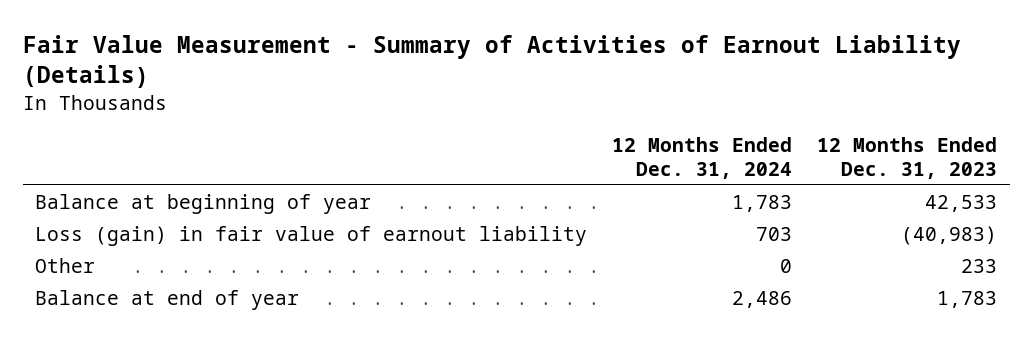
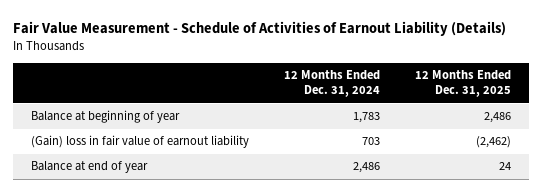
- Fair Value Measurement - Summary of Activities of Earnout Liability (Details)
+ Fair Value Measurement - Schedule of Activities of Earnout Liability (Details)
- | 12 Months Ended Dec. 31, 2024 | 12 Months Ended Dec. 31, 2023
+ | 12 Months Ended Dec. 31, 2024 | 12 Months Ended Dec. 31, 2025
- Loss (gain) in fair value of earnout liability | 703 | (40,983)
- Other | 0 | 233
+ (Gain) loss in fair value of earnout liability | 703 | (2,462)

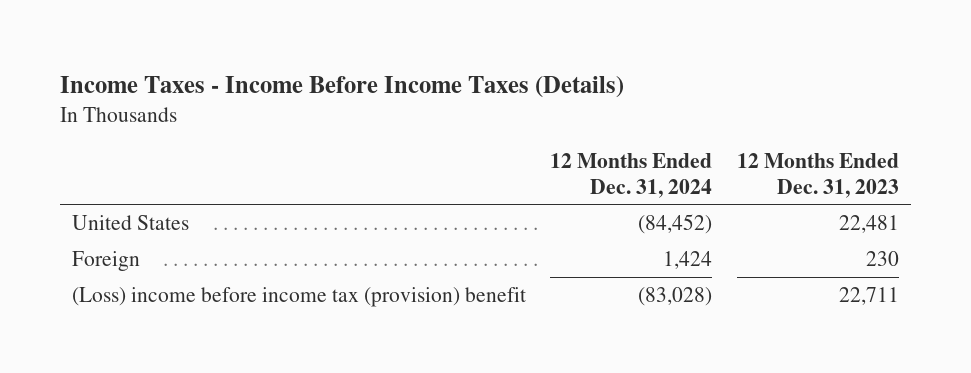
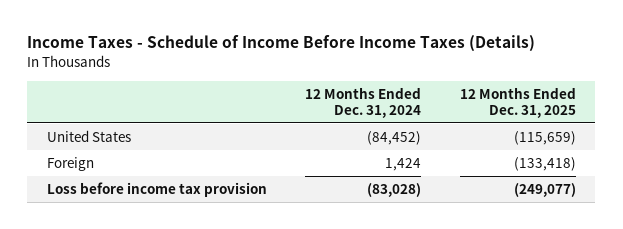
- Income Taxes - Income Before Income Taxes (Details)
+ Income Taxes - Schedule of Income Before Income Taxes (Details)
- | 12 Months Ended Dec. 31, 2024 | 12 Months Ended Dec. 31, 2023
+ | 12 Months Ended Dec. 31, 2024 | 12 Months Ended Dec. 31, 2025
- (Loss) income before income tax (provision) benefit | (83,028) | 22,711
+ Loss before income tax provision | (83,028) | (249,077)

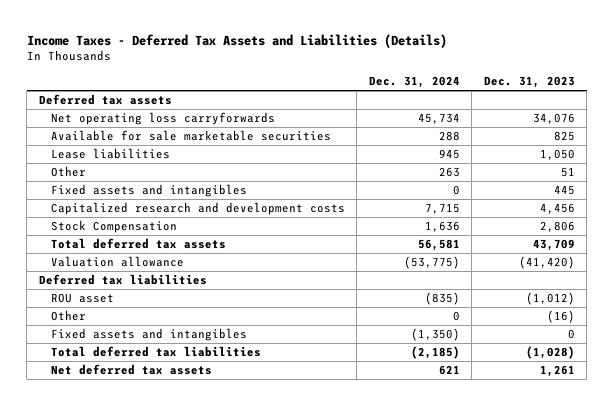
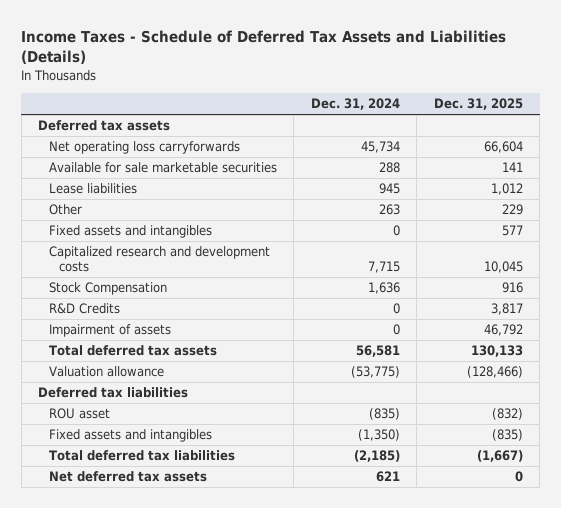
- Income Taxes - Deferred Tax Assets and Liabilities (Details)
+ Income Taxes - Schedule of Deferred Tax Assets and Liabilities (Details)
- | Dec. 31, 2024 | Dec. 31, 2023
+ | Dec. 31, 2024 | Dec. 31, 2025
+ R&D Credits | 0 | 3,817
+ Impairment of assets | 0 | 46,792
- Other | 0 | (16)

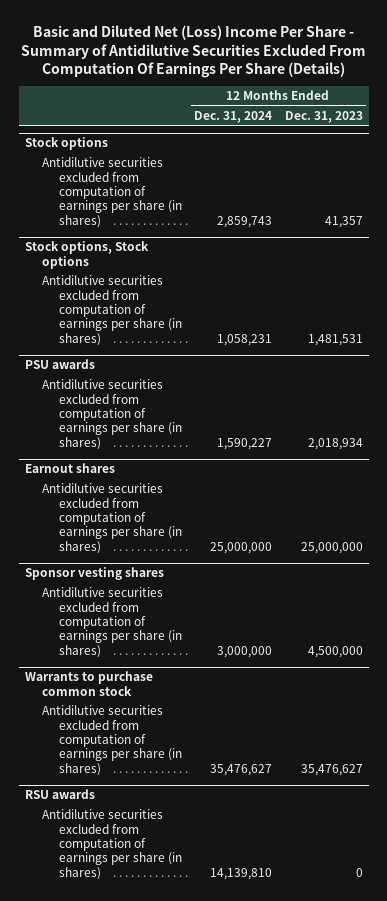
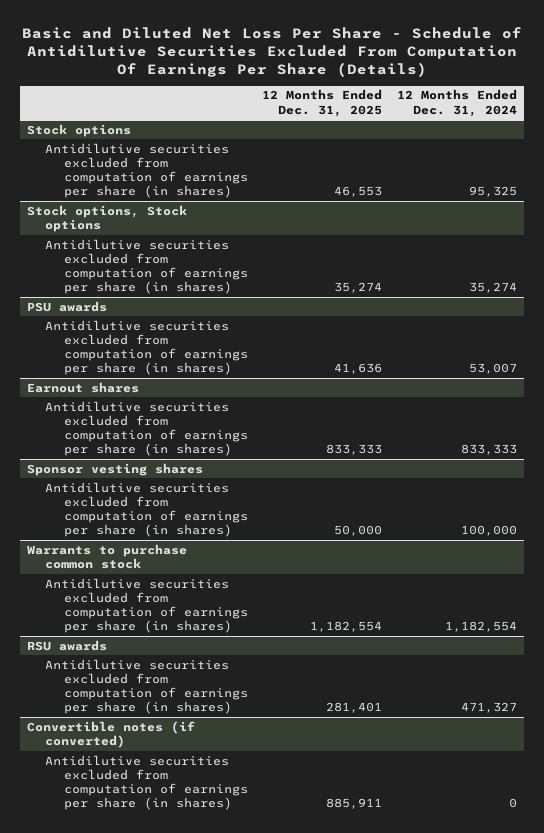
- Basic and Diluted Net (Loss) Income Per Share - Summary of Antidilutive Securities Excluded From Computation Of Earnings Per Share (Details)
+ Basic and Diluted Net Loss Per Share - Schedule of Antidilutive Securities Excluded From Computation Of Earnings Per Share (Details)
- | 12 Months Ended Dec. 31, 2024 | 12 Months Ended Dec. 31, 2023
+ | 12 Months Ended Dec. 31, 2025 | 12 Months Ended Dec. 31, 2024
@ Stock options
- Antidilutive securities excluded from computation of earnings per share (in shares) | 2,859,743 | 41,357
+ Antidilutive securities excluded from computation of earnings per share (in shares) | 46,553 | 95,325
@ Stock options, Stock options
- Antidilutive securities excluded from computation of earnings per share (in shares) | 1,058,231 | 1,481,531
+ Antidilutive securities excluded from computation of earnings per share (in shares) | 35,274 | 35,274
@ PSU awards
- Antidilutive securities excluded from computation of earnings per share (in shares) | 1,590,227 | 2,018,934
+ Antidilutive securities excluded from computation of earnings per share (in shares) | 41,636 | 53,007
@ Earnout shares
- Antidilutive securities excluded from computation of earnings per share (in shares) | 25,000,000 | 25,000,000
+ Antidilutive securities excluded from computation of earnings per share (in shares) | 833,333 | 833,333
@ Sponsor vesting shares
- Antidilutive securities excluded from computation of earnings per share (in shares) | 3,000,000 | 4,500,000
+ Antidilutive securities excluded from computation of earnings per share (in shares) | 50,000 | 100,000
@ Warrants to purchase common stock
- Antidilutive securities excluded from computation of earnings per share (in shares) | 35,476,627 | 35,476,627
+ Antidilutive securities excluded from computation of earnings per share (in shares) | 1,182,554 | 1,182,554
@ RSU awards
- Antidilutive securities excluded from computation of earnings per share (in shares) | 14,139,810 | 0
+ Antidilutive securities excluded from computation of earnings per share (in shares) | 281,401 | 471,327
+ Convertible notes (if converted)
+ Antidilutive securities excluded from computation of earnings per share (in shares) | 885,911 | 0

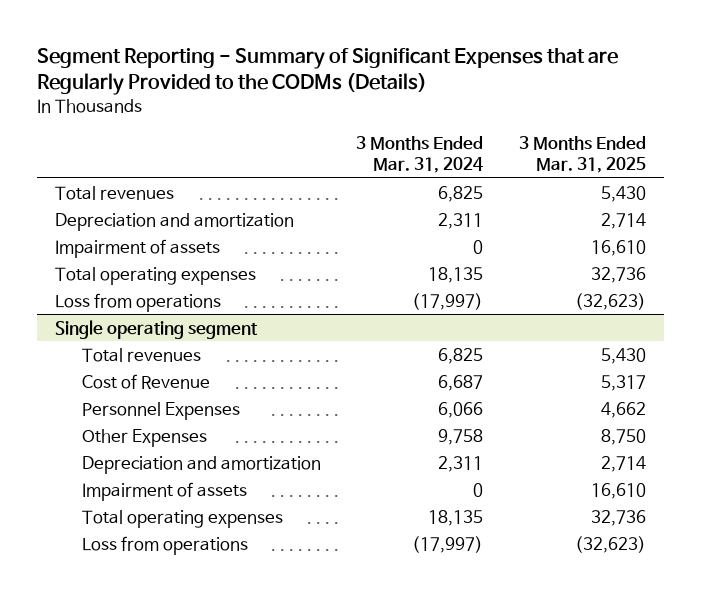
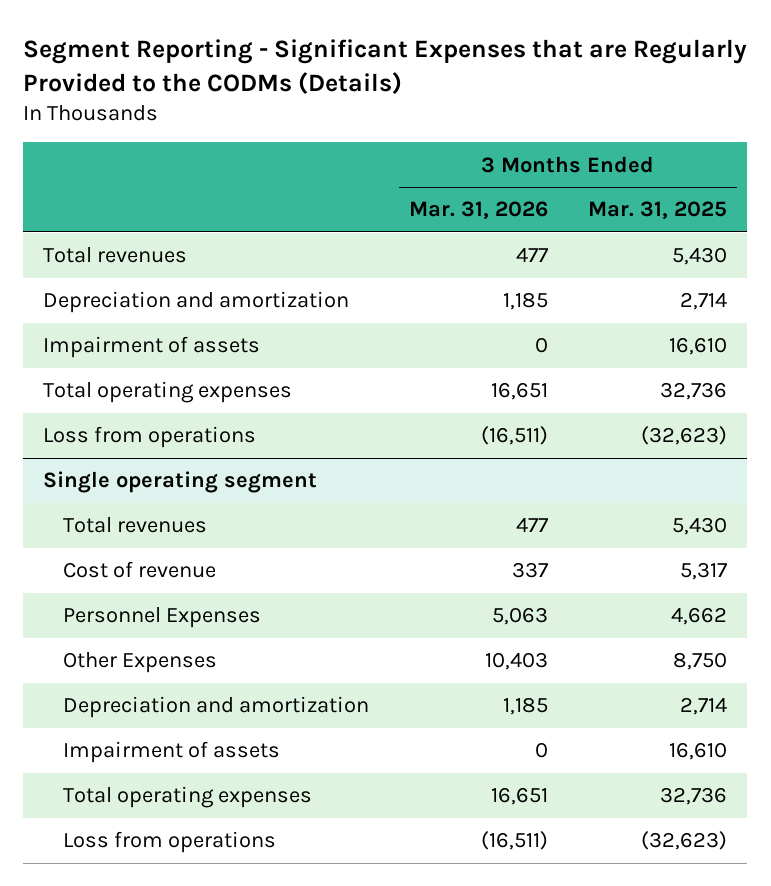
- Segment Reporting - Summary of Significant Expenses that are Regularly Provided to the CODMs (Details)
+ Segment Reporting - Significant Expenses that are Regularly Provided to the CODMs (Details)
- | 3 Months Ended Mar. 31, 2024 | 3 Months Ended Mar. 31, 2025
+ | 3 Months Ended Mar. 31, 2026 | 3 Months Ended Mar. 31, 2025
@ Single operating segment
- Cost of Revenue | 6,687 | 5,317
+ Cost of revenue | 337 | 5,317

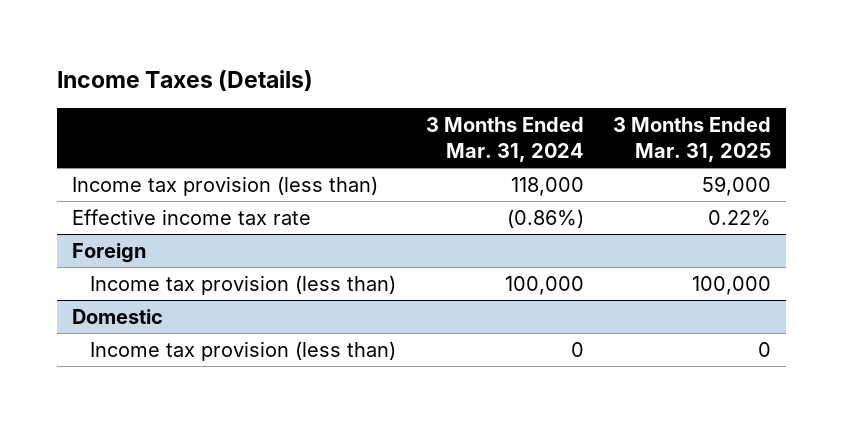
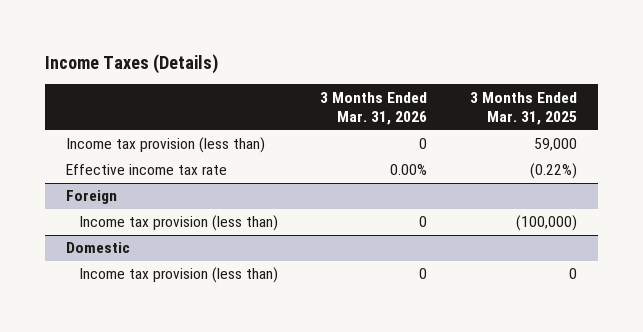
- | 3 Months Ended Mar. 31, 2024 | 3 Months Ended Mar. 31, 2025
+ | 3 Months Ended Mar. 31, 2026 | 3 Months Ended Mar. 31, 2025
- Effective income tax rate | (0.86%) | 0.22%
+ Effective income tax rate | 0.00% | (0.22%)
@ Foreign
- Income tax provision (less than) | 100,000 | 100,000
+ Income tax provision (less than) | 0 | (100,000)

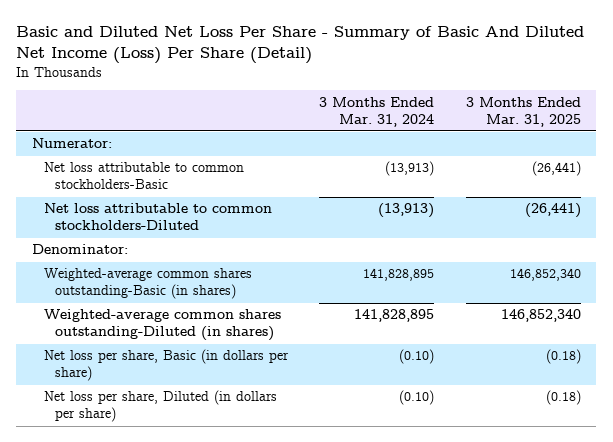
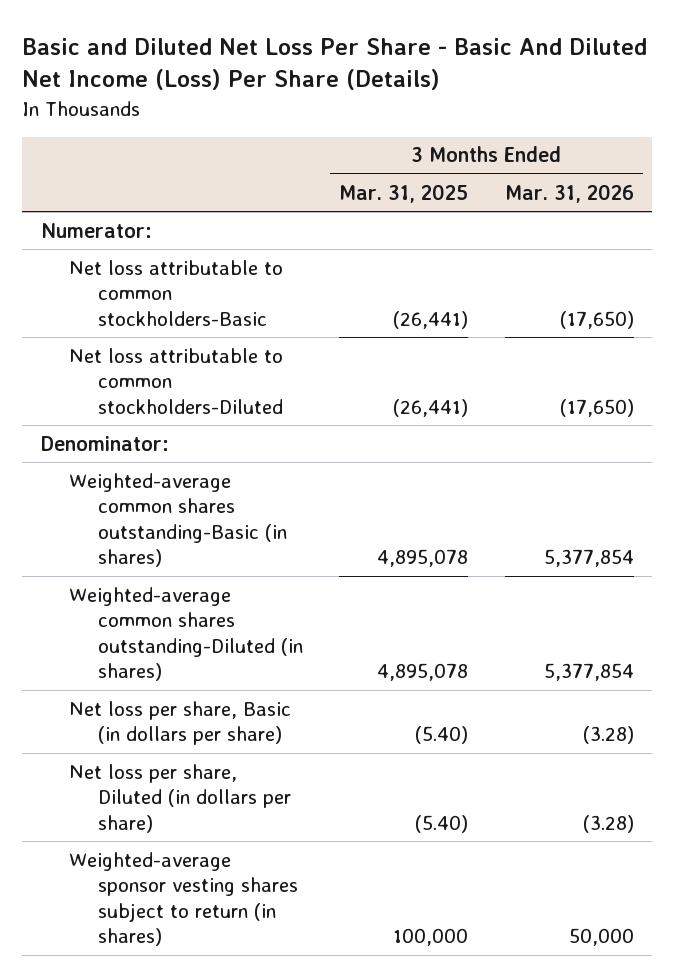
- Basic and Diluted Net Loss Per Share - Summary of Basic And Diluted Net Income (Loss) Per Share (Detail)
+ Basic and Diluted Net Loss Per Share - Basic And Diluted Net Income (Loss) Per Share (Details)
- | 3 Months Ended Mar. 31, 2024 | 3 Months Ended Mar. 31, 2025
+ | 3 Months Ended Mar. 31, 2025 | 3 Months Ended Mar. 31, 2026
- Weighted-average common shares outstanding-Basic (in shares) | 141,828,895 | 146,852,340
- Weighted-average common shares outstanding-Diluted (in shares) | 141,828,895 | 146,852,340
- Net loss per share, Basic (in dollars per share) | (0.10) | (0.18)
- Net loss per share, Diluted (in dollars per share) | (0.10) | (0.18)
+ Weighted-average common shares outstanding-Basic (in shares) | 4,895,078 | 5,377,854
+ Weighted-average common shares outstanding-Diluted (in shares) | 4,895,078 | 5,377,854
+ Net loss per share, Basic (in dollars per share) | (5.40) | (3.28)
+ Net loss per share, Diluted (in dollars per share) | (5.40) | (3.28)
+ Weighted-average sponsor vesting shares subject to return (in shares) | 100,000 | 50,000

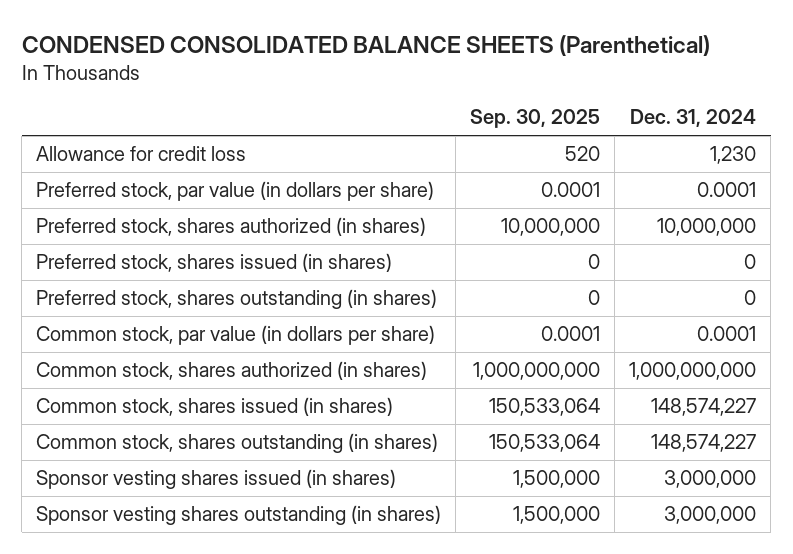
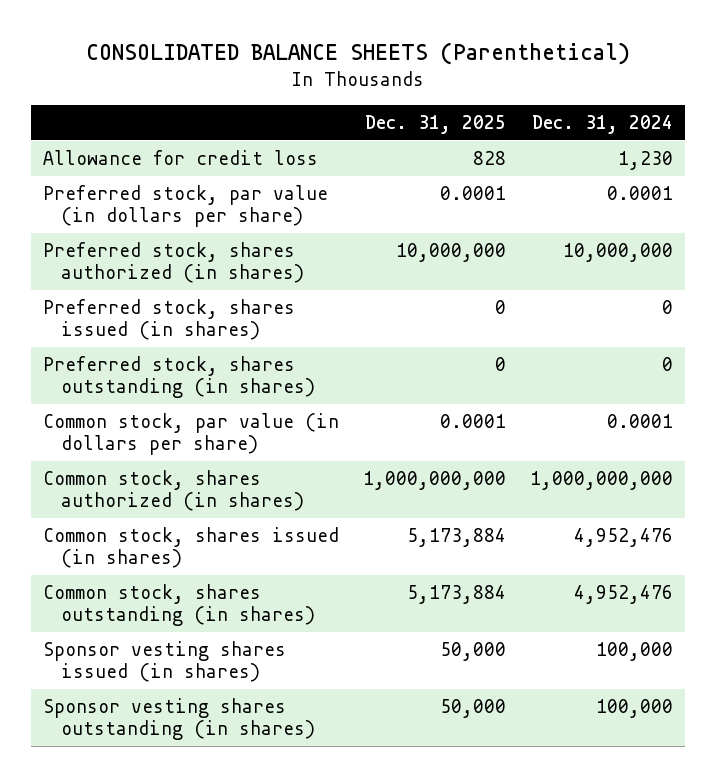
- CONDENSED CONSOLIDATED BALANCE SHEETS (Parenthetical)
+ CONSOLIDATED BALANCE SHEETS (Parenthetical)
- | Sep. 30, 2025 | Dec. 31, 2024
+ | Dec. 31, 2025 | Dec. 31, 2024
- Common stock, shares issued (in shares) | 150,533,064 | 148,574,227
- Common stock, shares outstanding (in shares) | 150,533,064 | 148,574,227
- Sponsor vesting shares issued (in shares) | 1,500,000 | 3,000,000
- Sponsor vesting shares outstanding (in shares) | 1,500,000 | 3,000,000
+ Common stock, shares issued (in shares) | 5,173,884 | 4,952,476
+ Common stock, shares outstanding (in shares) | 5,173,884 | 4,952,476
+ Sponsor vesting shares issued (in shares) | 50,000 | 100,000
+ Sponsor vesting shares outstanding (in shares) | 50,000 | 100,000

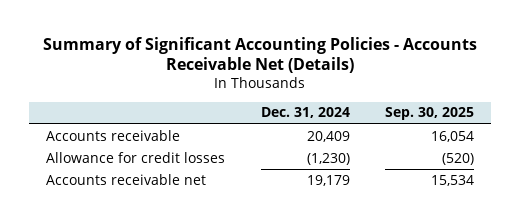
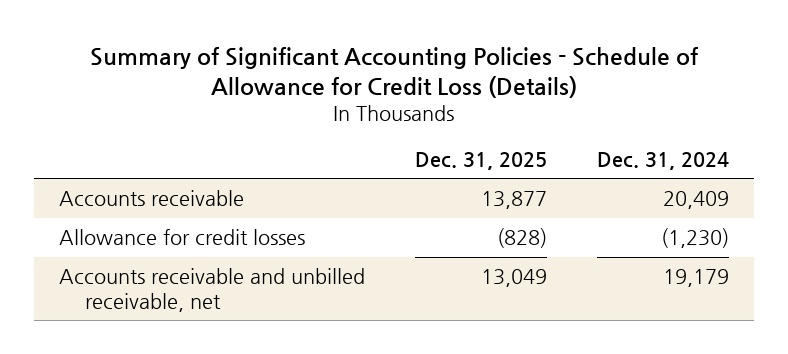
- Summary of Significant Accounting Policies - Accounts Receivable Net (Details)
+ Summary of Significant Accounting Policies - Schedule of Allowance for Credit Loss (Details)
- | Dec. 31, 2024 | Sep. 30, 2025
+ | Dec. 31, 2025 | Dec. 31, 2024
- Accounts receivable net | 19,179 | 15,534
+ Accounts receivable and unbilled receivable, net | 13,049 | 19,179

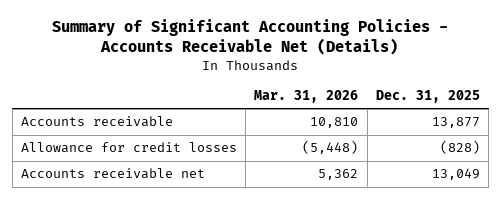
- Summary of Significant Accounting Policies - Schedule of Allowance for Credit Loss (Details)
+ Summary of Significant Accounting Policies - Accounts Receivable Net (Details)
- | Dec. 31, 2025 | Dec. 31, 2024
+ | Mar. 31, 2026 | Dec. 31, 2025
- Accounts receivable and unbilled receivable, net | 13,049 | 19,179
+ Accounts receivable net | 5,362 | 13,049

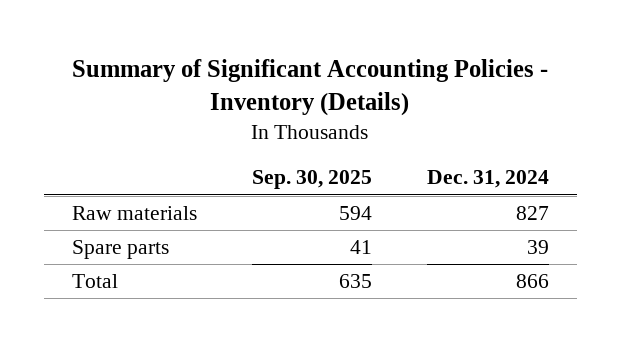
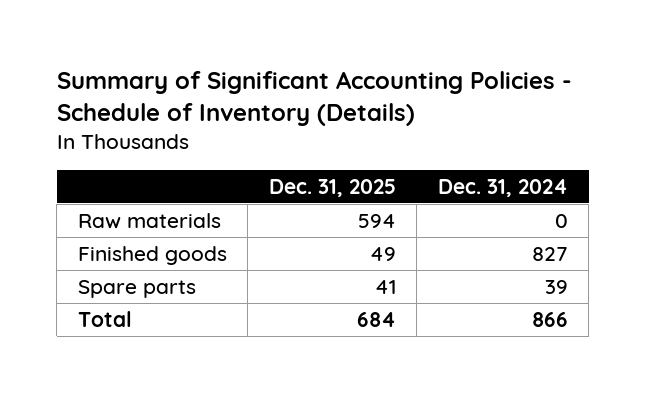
- Summary of Significant Accounting Policies - Inventory (Details)
+ Summary of Significant Accounting Policies - Schedule of Inventory (Details)
- | Sep. 30, 2025 | Dec. 31, 2024
+ | Dec. 31, 2025 | Dec. 31, 2024
- Raw materials | 594 | 827
+ Raw materials | 594 | 0
+ Finished goods | 49 | 827

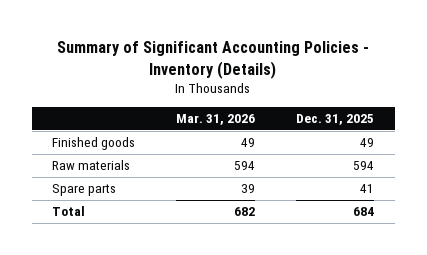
- Summary of Significant Accounting Policies - Schedule of Inventory (Details)
+ Summary of Significant Accounting Policies - Inventory (Details)
- | Dec. 31, 2025 | Dec. 31, 2024
+ | Mar. 31, 2026 | Dec. 31, 2025
moved down: Raw materials | 594 | 594

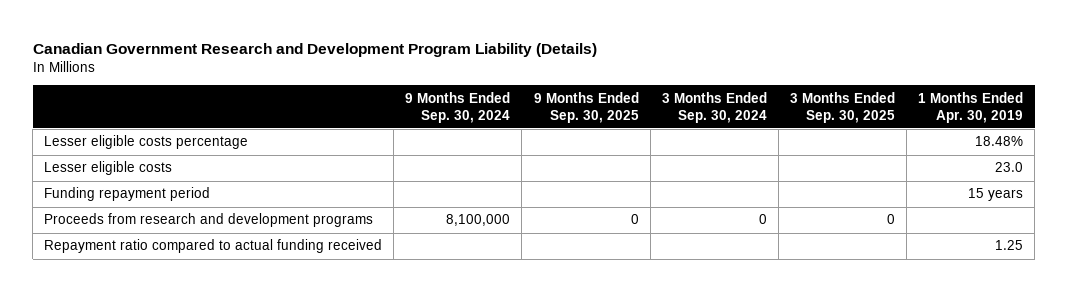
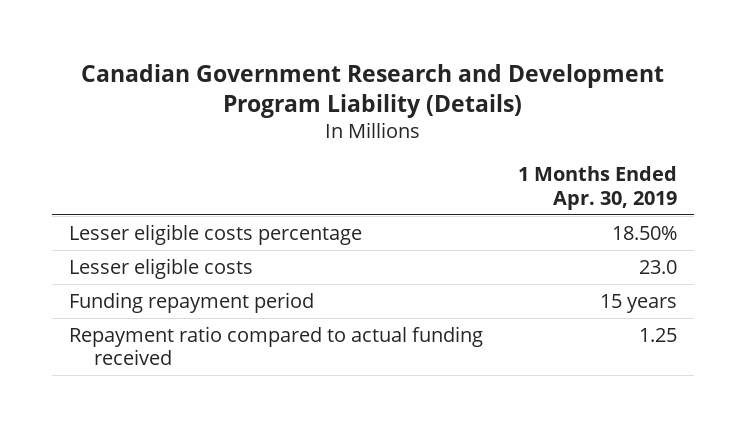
- | 9 Months Ended Sep. 30, 2024 | 9 Months Ended Sep. 30, 2025 | 3 Months Ended Sep. 30, 2024 | 3 Months Ended Sep. 30, 2025 | 1 Months Ended Apr. 30, 2019
+ | 1 Months Ended Apr. 30, 2019
- Lesser eligible costs percentage | | | | | 18.48%
+ Lesser eligible costs percentage | 18.50%
- Proceeds from research and development programs | 8,100,000 | 0 | 0 | 0 |

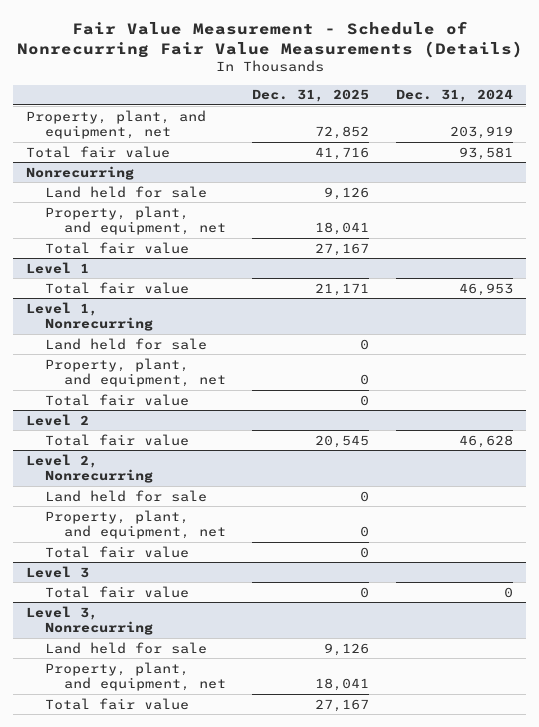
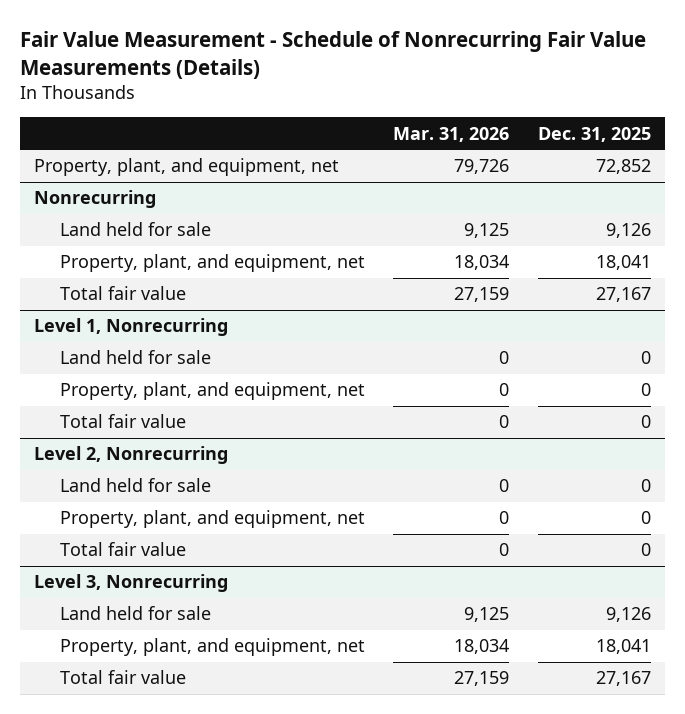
- | Dec. 31, 2025 | Dec. 31, 2024
+ | Mar. 31, 2026 | Dec. 31, 2025
- Total fair value | 41,716 | 93,581
- Level 1
- Total fair value | 21,171 | 46,953
- Level 2
- Total fair value | 20,545 | 46,628
- Level 3
- Total fair value | 0 | 0

